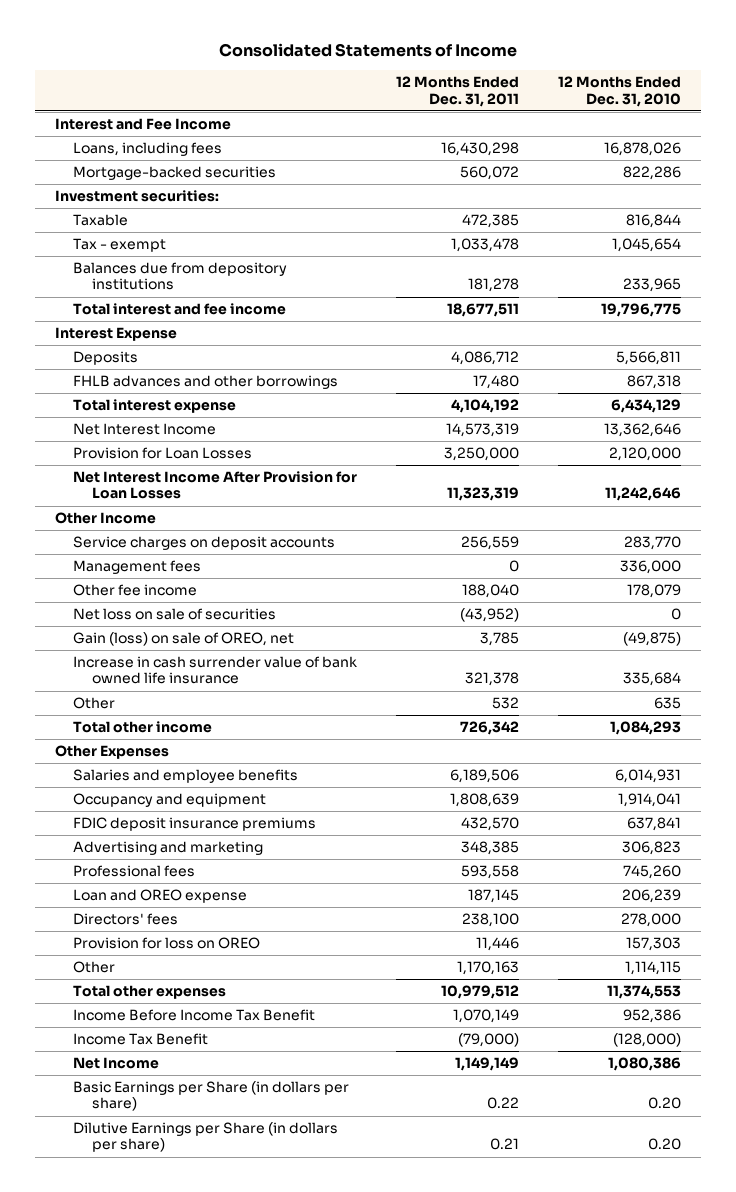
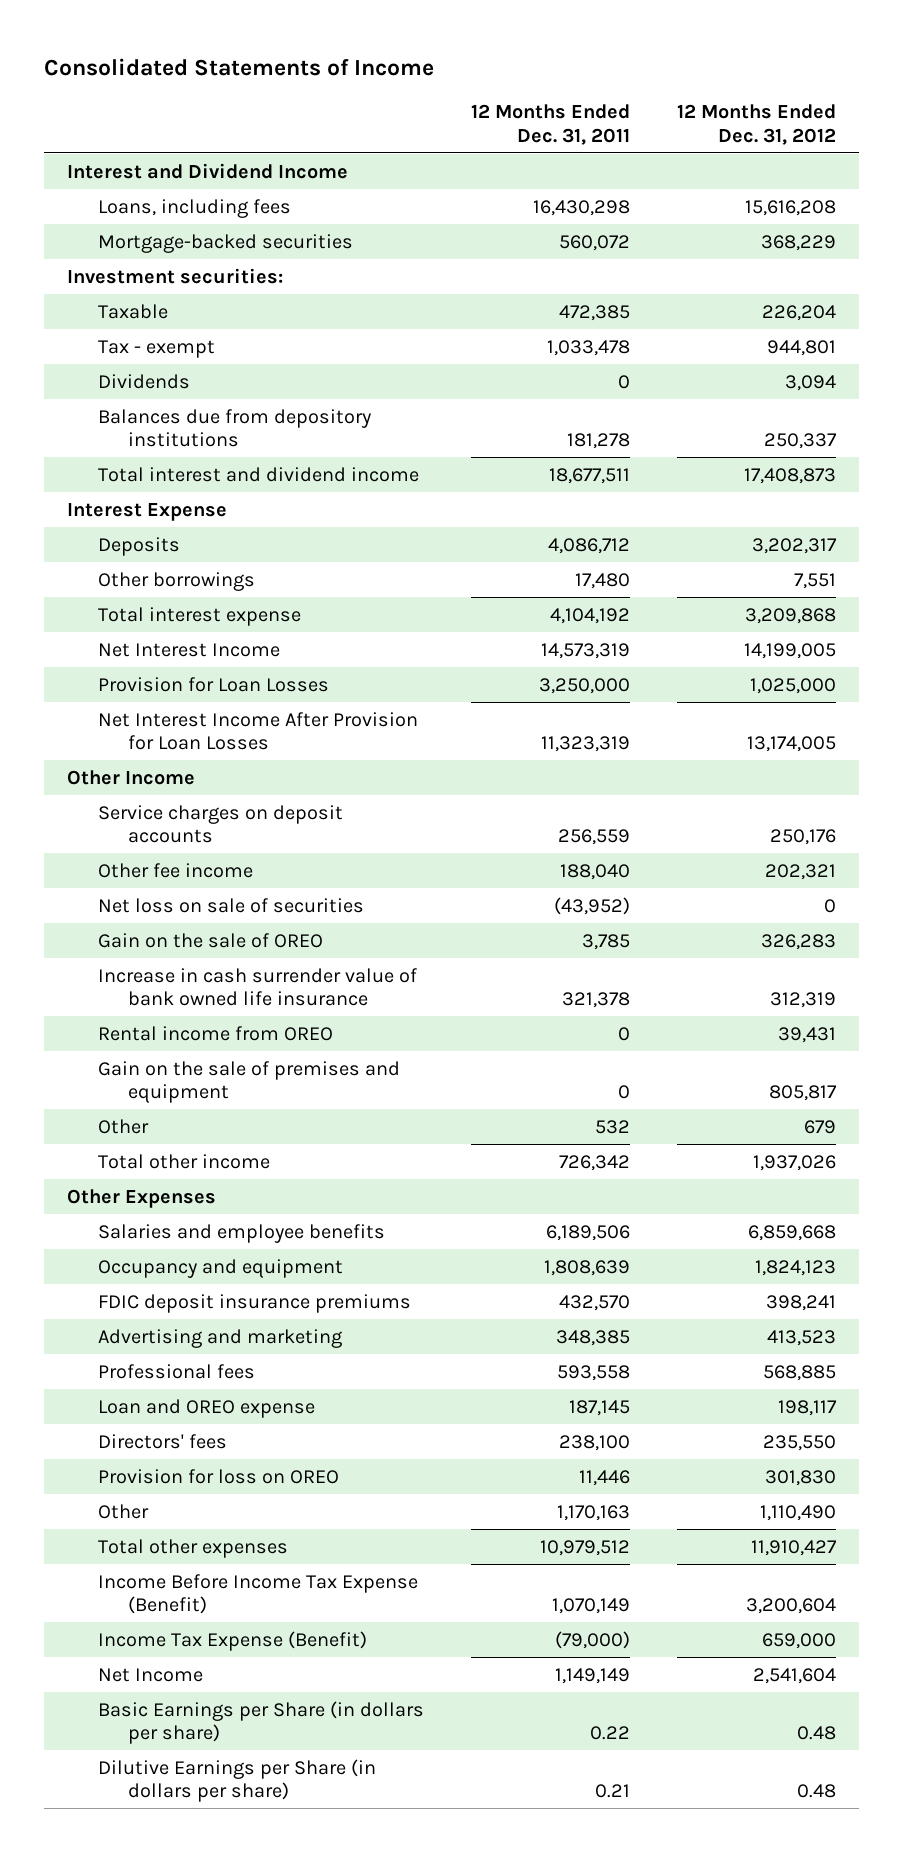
- | 12 Months Ended Dec. 31, 2011 | 12 Months Ended Dec. 31, 2010
+ | 12 Months Ended Dec. 31, 2011 | 12 Months Ended Dec. 31, 2012
- Interest and Fee Income
+ Interest and Dividend Income
+ Dividends | 0 | 3,094
- Total interest and fee income | 18,677,511 | 19,796,775
+ Total interest and dividend income | 18,677,511 | 17,408,873
- FHLB advances and other borrowings | 17,480 | 867,318
+ Other borrowings | 17,480 | 7,551
- Management fees | 0 | 336,000
- Gain (loss) on sale of OREO, net | 3,785 | (49,875)
+ Gain on the sale of OREO | 3,785 | 326,283
+ Rental income from OREO | 0 | 39,431
+ Gain on the sale of premises and equipment | 0 | 805,817
- Income Before Income Tax Benefit | 1,070,149 | 952,386
- Income Tax Benefit | (79,000) | (128,000)
+ Income Before Income Tax Expense (Benefit) | 1,070,149 | 3,200,604
+ Income Tax Expense (Benefit) | (79,000) | 659,000

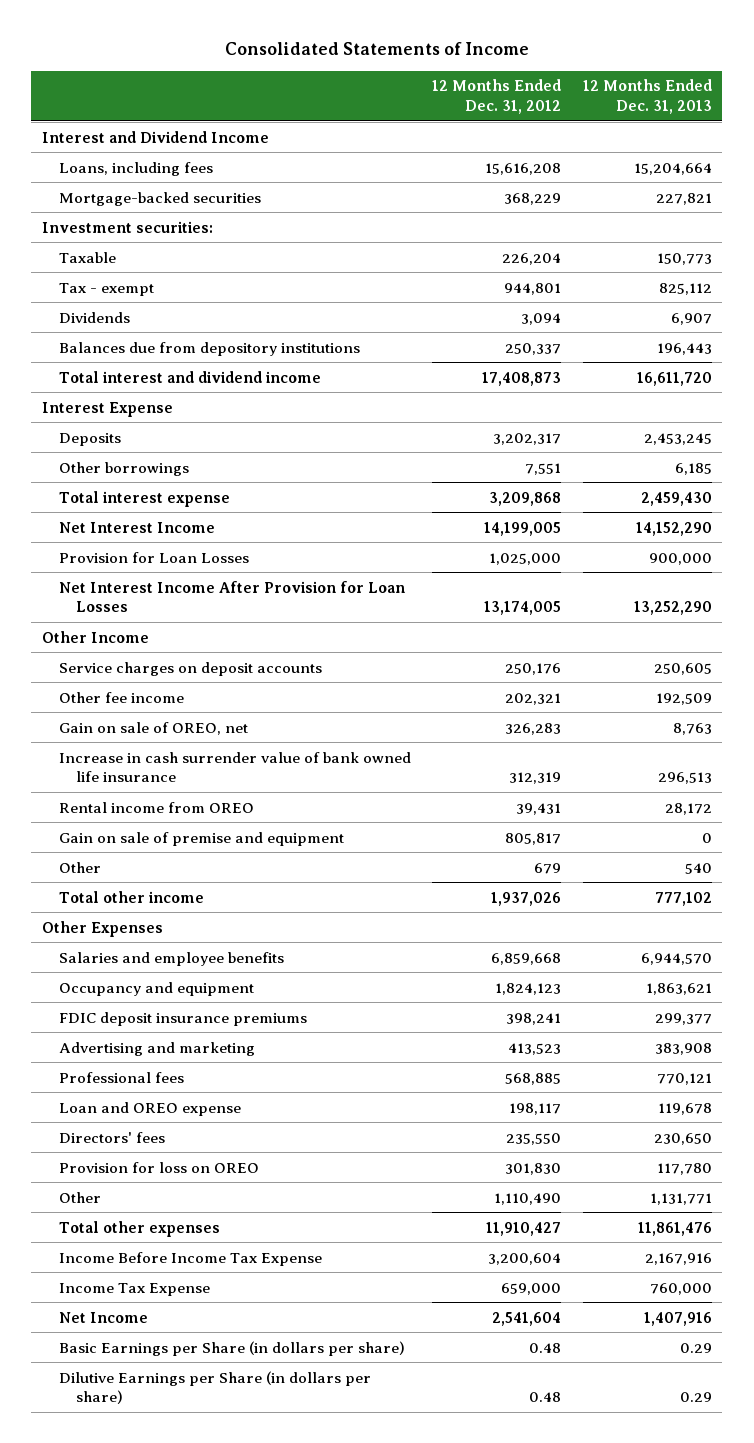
- | 12 Months Ended Dec. 31, 2011 | 12 Months Ended Dec. 31, 2012
+ | 12 Months Ended Dec. 31, 2012 | 12 Months Ended Dec. 31, 2013
- Net loss on sale of securities | (43,952) | 0
- Gain on the sale of OREO | 3,785 | 326,283
+ Gain on sale of OREO, net | 326,283 | 8,763
- Gain on the sale of premises and equipment | 0 | 805,817
+ Gain on sale of premise and equipment | 805,817 | 0
- Income Before Income Tax Expense (Benefit) | 1,070,149 | 3,200,604
- Income Tax Expense (Benefit) | (79,000) | 659,000
+ Income Before Income Tax Expense | 3,200,604 | 2,167,916
+ Income Tax Expense | 659,000 | 760,000

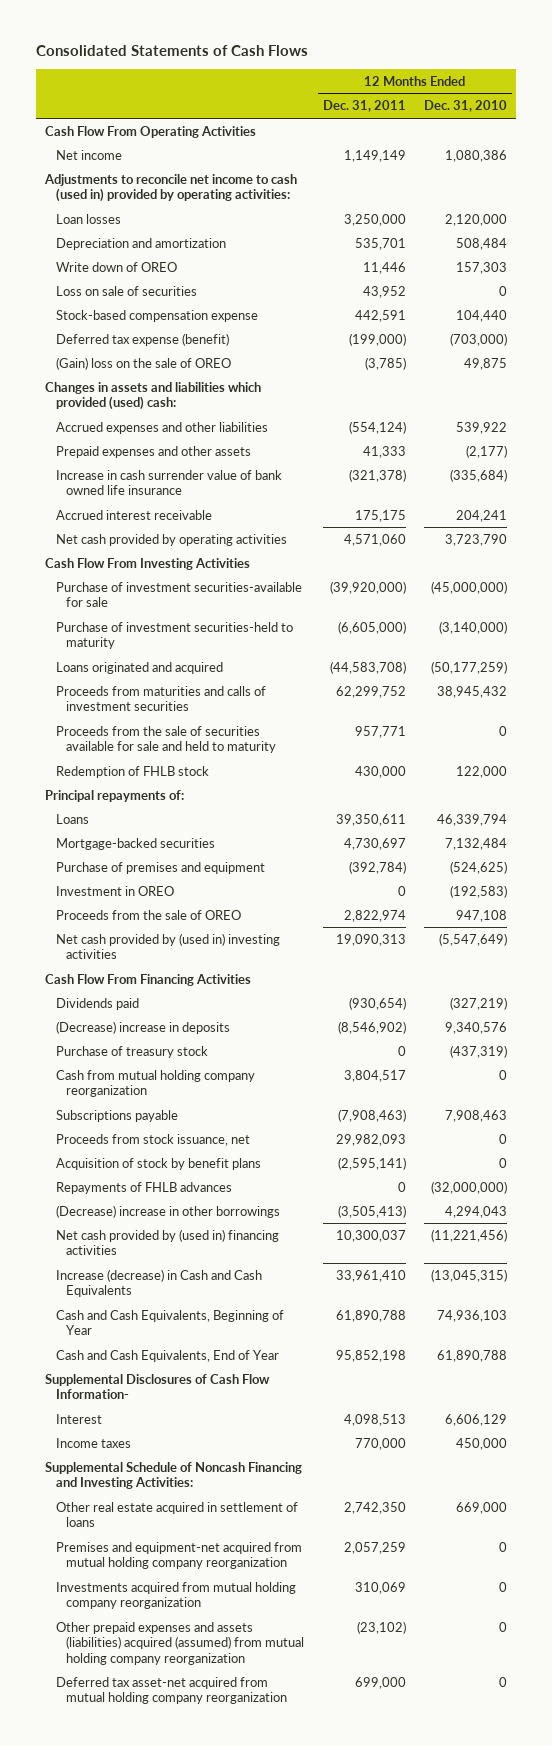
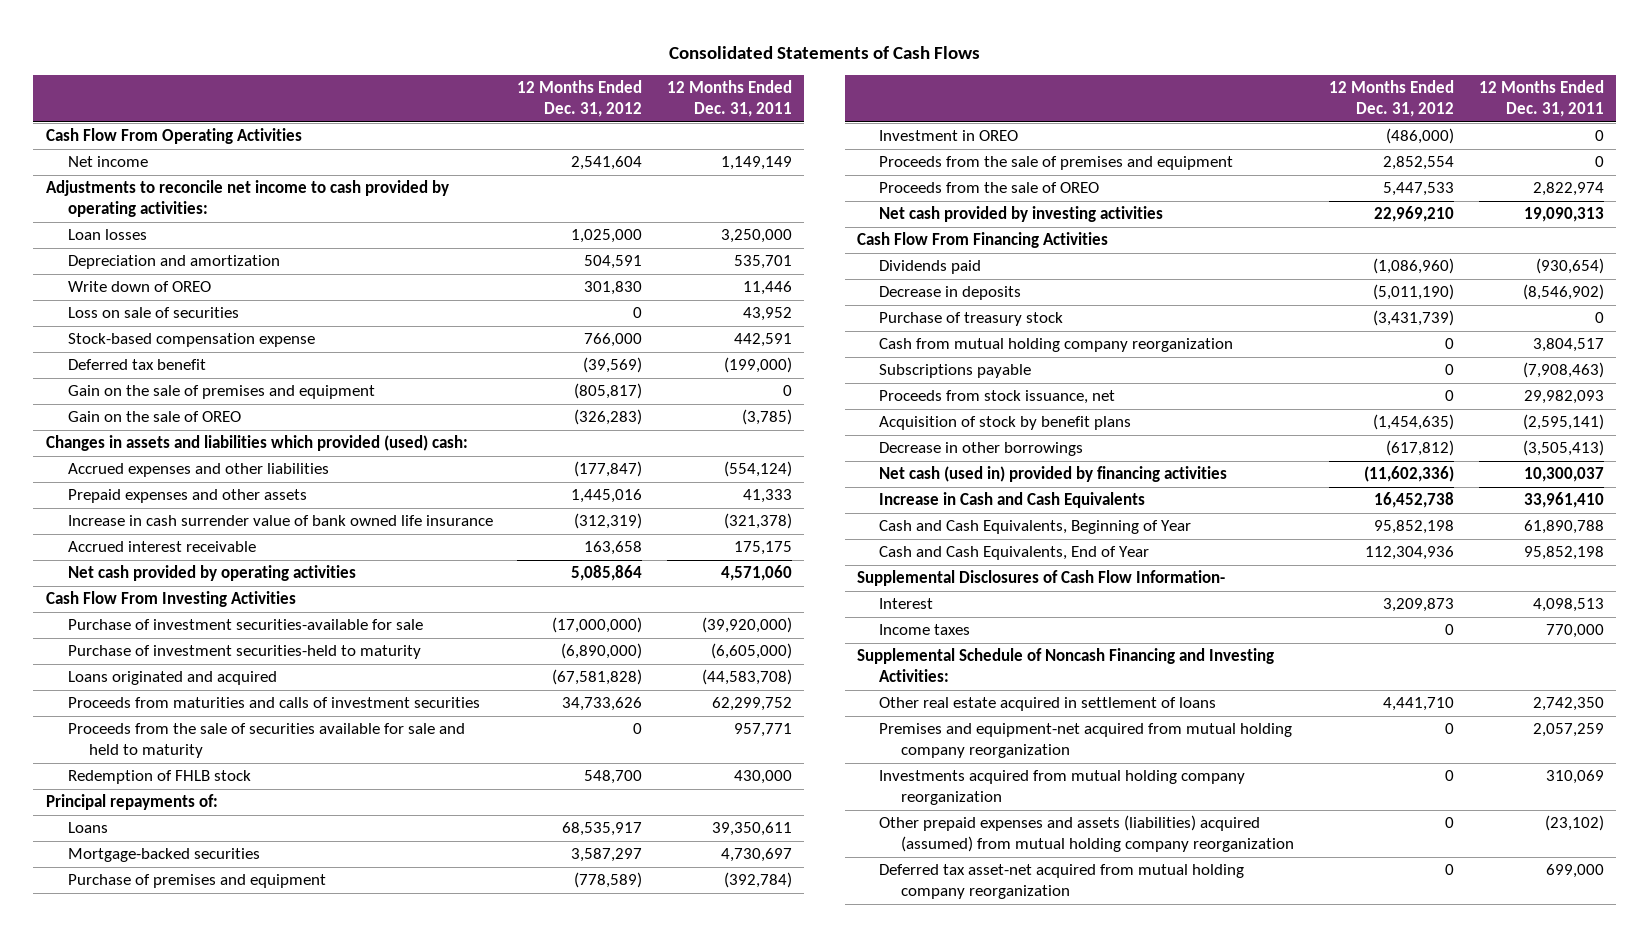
- | 12 Months Ended Dec. 31, 2011 | 12 Months Ended Dec. 31, 2010
+ | 12 Months Ended Dec. 31, 2012 | 12 Months Ended Dec. 31, 2011
- Adjustments to reconcile net income to cash (used in) provided by operating activities:
+ Adjustments to reconcile net income to cash provided by operating activities:
- Deferred tax expense (benefit) | (199,000) | (703,000)
- (Gain) loss on the sale of OREO | (3,785) | 49,875
+ Deferred tax benefit | (39,569) | (199,000)
+ Gain on the sale of premises and equipment | (805,817) | 0
+ Gain on the sale of OREO | (326,283) | (3,785)
+ Proceeds from the sale of premises and equipment | 2,852,554 | 0
- Net cash provided by (used in) investing activities | 19,090,313 | (5,547,649)
+ Net cash provided by investing activities | 22,969,210 | 19,090,313
- (Decrease) increase in deposits | (8,546,902) | 9,340,576
+ Decrease in deposits | (5,011,190) | (8,546,902)
- Repayments of FHLB advances | 0 | (32,000,000)
- (Decrease) increase in other borrowings | (3,505,413) | 4,294,043
- Net cash provided by (used in) financing activities | 10,300,037 | (11,221,456)
- Increase (decrease) in Cash and Cash Equivalents | 33,961,410 | (13,045,315)
+ Decrease in other borrowings | (617,812) | (3,505,413)
+ Net cash (used in) provided by financing activities | (11,602,336) | 10,300,037
+ Increase in Cash and Cash Equivalents | 16,452,738 | 33,961,410

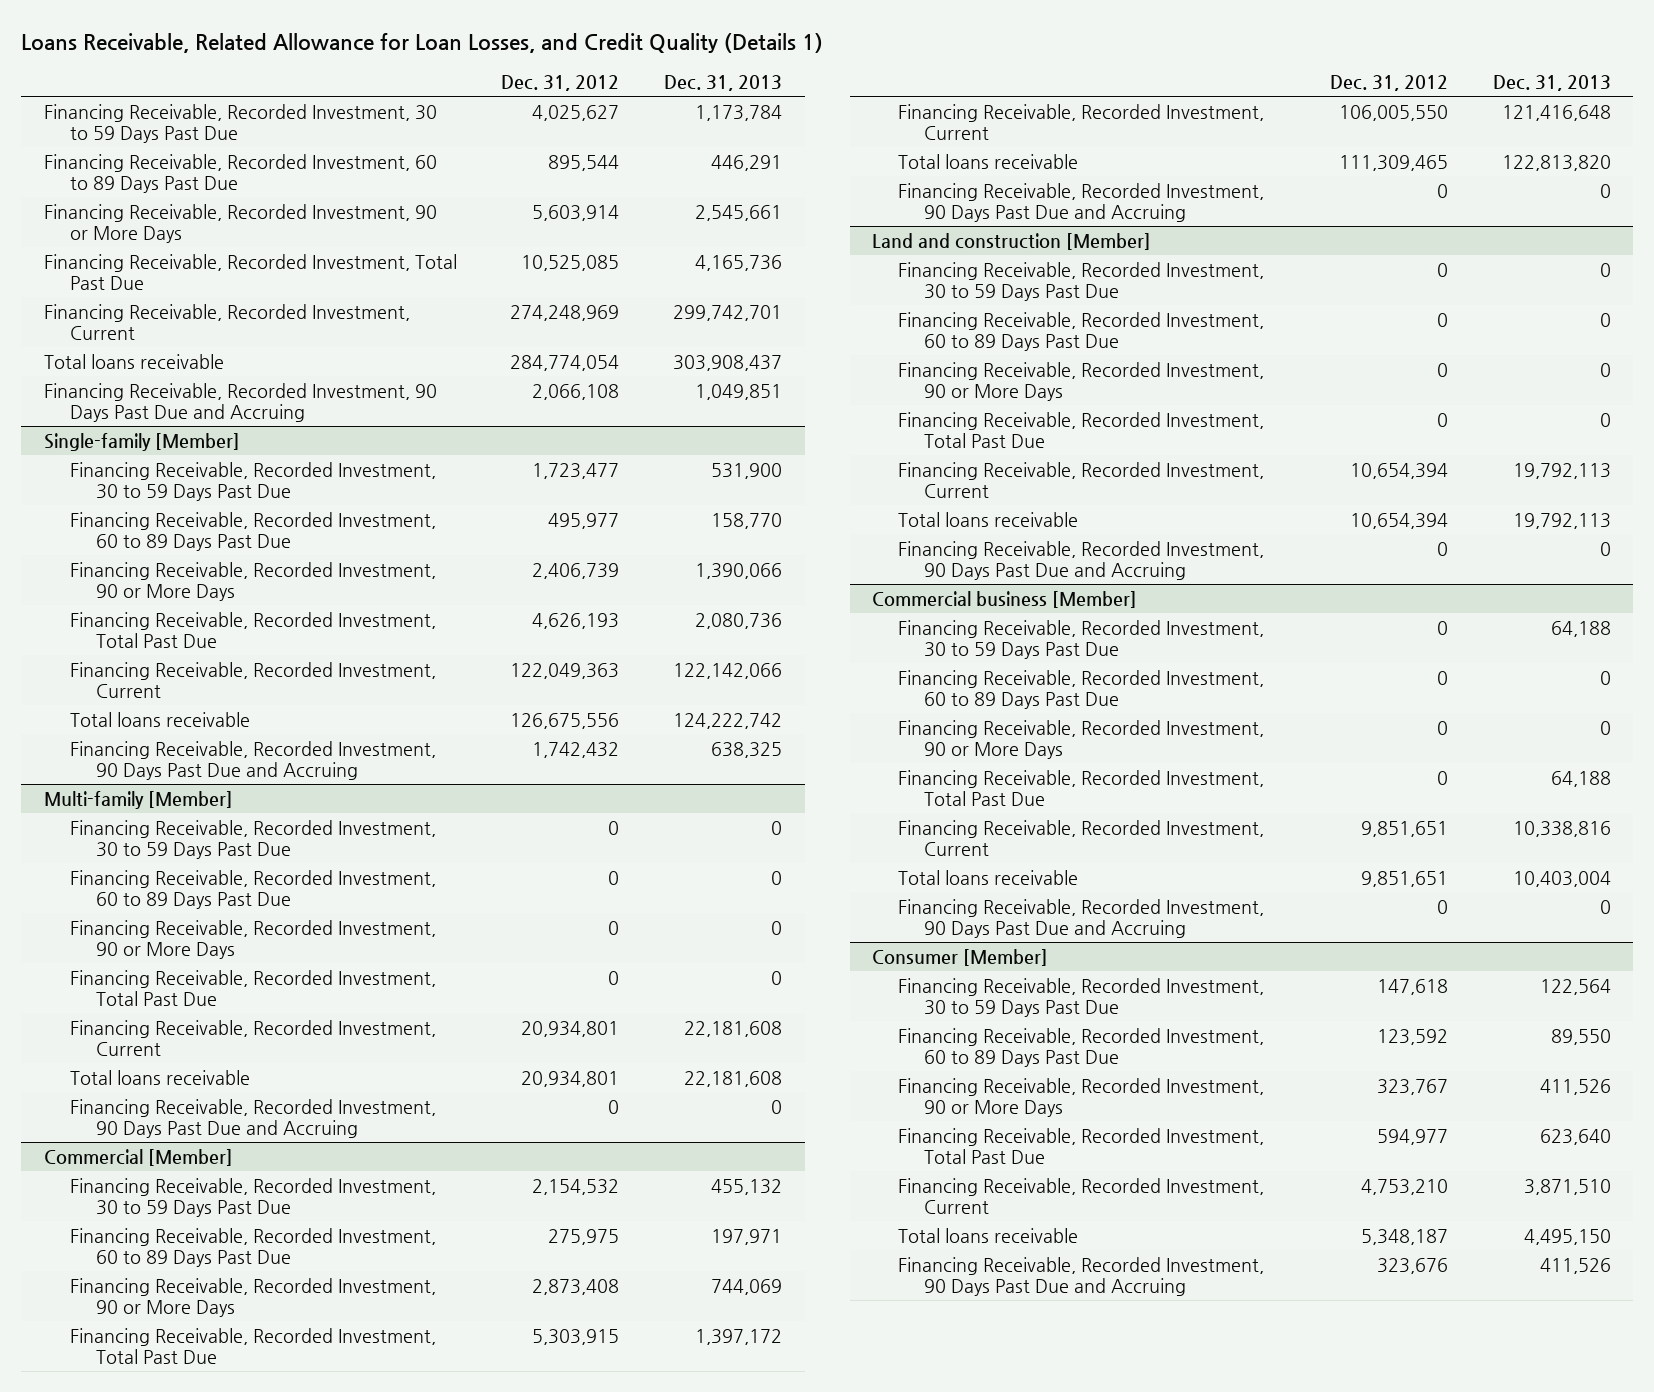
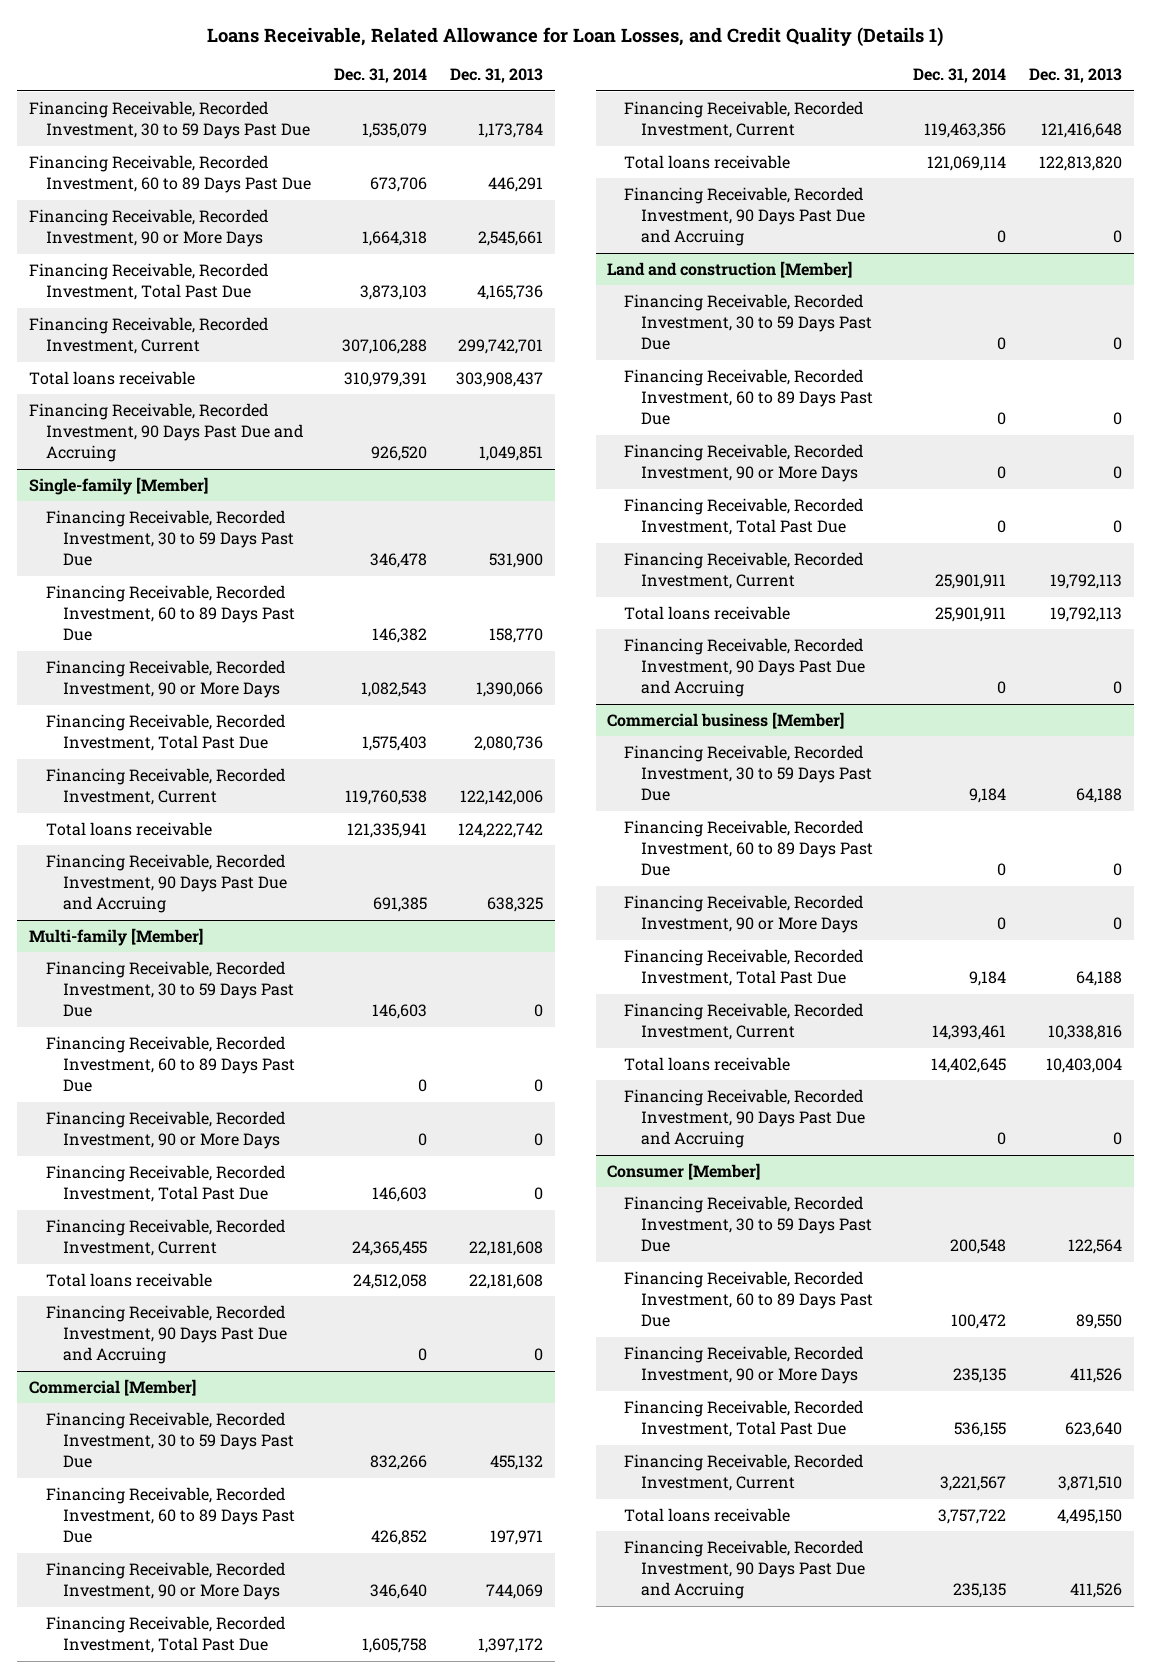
- | Dec. 31, 2012 | Dec. 31, 2013
+ | Dec. 31, 2014 | Dec. 31, 2013
@ Single-family [Member]
- Financing Receivable, Recorded Investment, Current | 122,049,363 | 122,142,066
+ Financing Receivable, Recorded Investment, Current | 119,760,538 | 122,142,006

